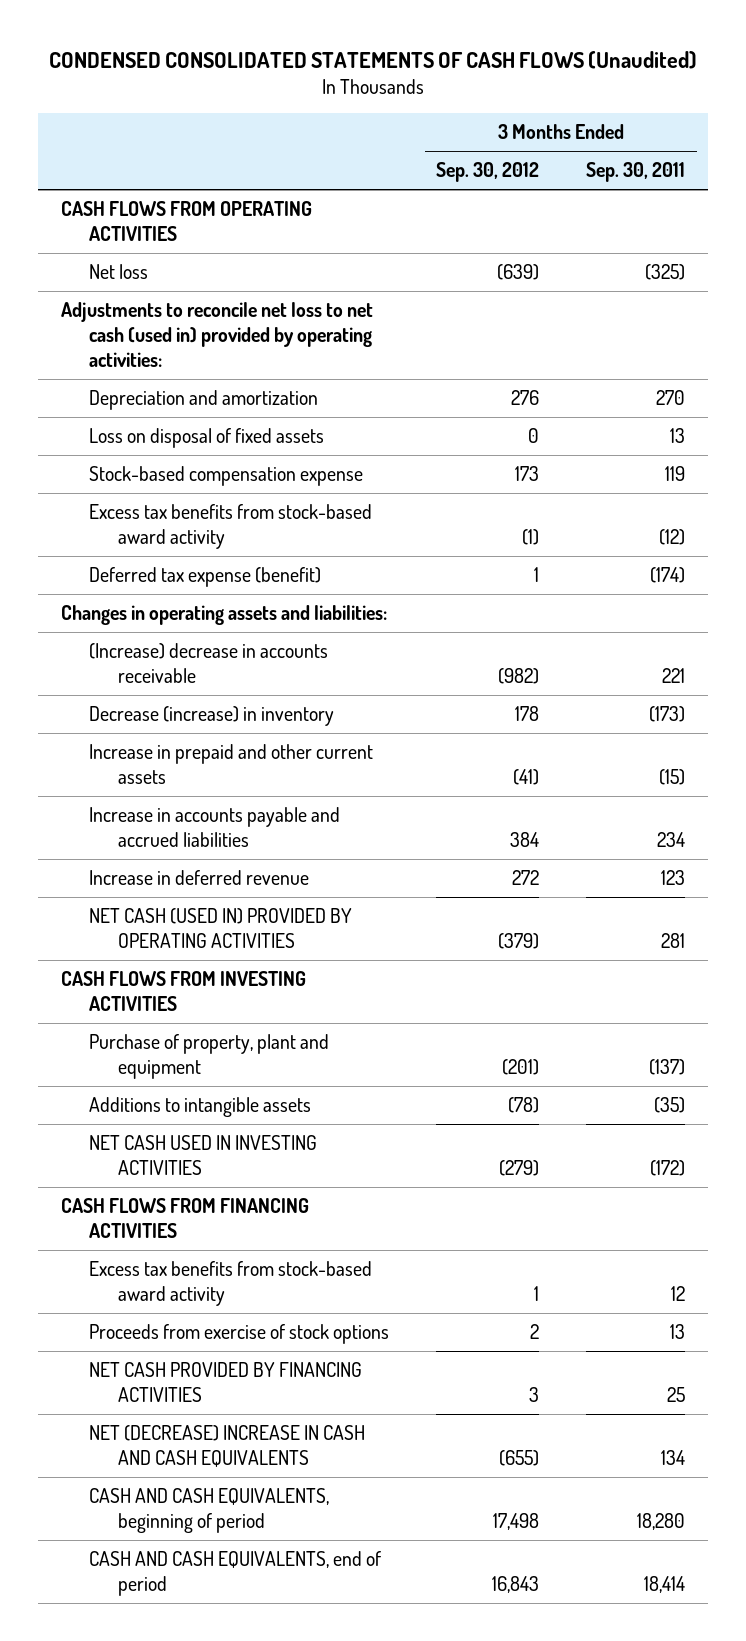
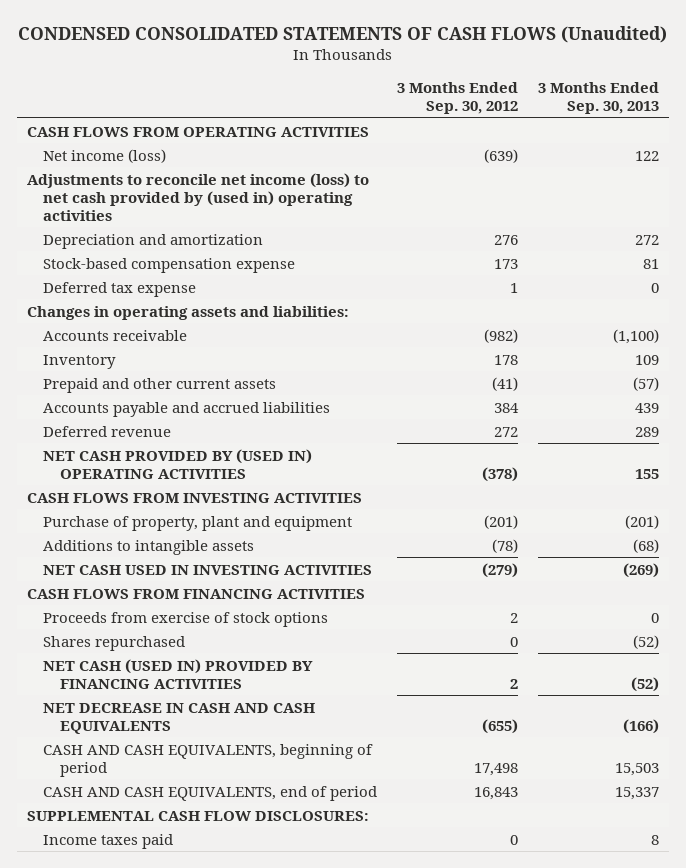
- | 3 Months Ended Sep. 30, 2012 | 3 Months Ended Sep. 30, 2011
+ | 3 Months Ended Sep. 30, 2012 | 3 Months Ended Sep. 30, 2013
- Net loss | (639) | (325)
- Adjustments to reconcile net loss to net cash (used in) provided by operating activities:
+ Net income (loss) | (639) | 122
+ Adjustments to reconcile net income (loss) to net cash provided by (used in) operating activities
- Loss on disposal of fixed assets | 0 | 13
- Excess tax benefits from stock-based award activity | (1) | (12)
- Deferred tax expense (benefit) | 1 | (174)
+ Deferred tax expense | 1 | 0
- (Increase) decrease in accounts receivable | (982) | 221
- Decrease (increase) in inventory | 178 | (173)
- Increase in prepaid and other current assets | (41) | (15)
- Increase in accounts payable and accrued liabilities | 384 | 234
- Increase in deferred revenue | 272 | 123
- NET CASH (USED IN) PROVIDED BY OPERATING ACTIVITIES | (379) | 281
+ Accounts receivable | (982) | (1,100)
+ Inventory | 178 | 109
+ Prepaid and other current assets | (41) | (57)
+ Accounts payable and accrued liabilities | 384 | 439
+ Deferred revenue | 272 | 289
+ NET CASH PROVIDED BY (USED IN) OPERATING ACTIVITIES | (378) | 155
- Excess tax benefits from stock-based award activity | 1 | 12
- NET CASH PROVIDED BY FINANCING ACTIVITIES | 3 | 25
- NET (DECREASE) INCREASE IN CASH AND CASH EQUIVALENTS | (655) | 134
+ Shares repurchased | 0 | (52)
+ NET CASH (USED IN) PROVIDED BY FINANCING ACTIVITIES | 2 | (52)
+ NET DECREASE IN CASH AND CASH EQUIVALENTS | (655) | (166)
+ SUPPLEMENTAL CASH FLOW DISCLOSURES:
+ Income taxes paid | 0 | 8

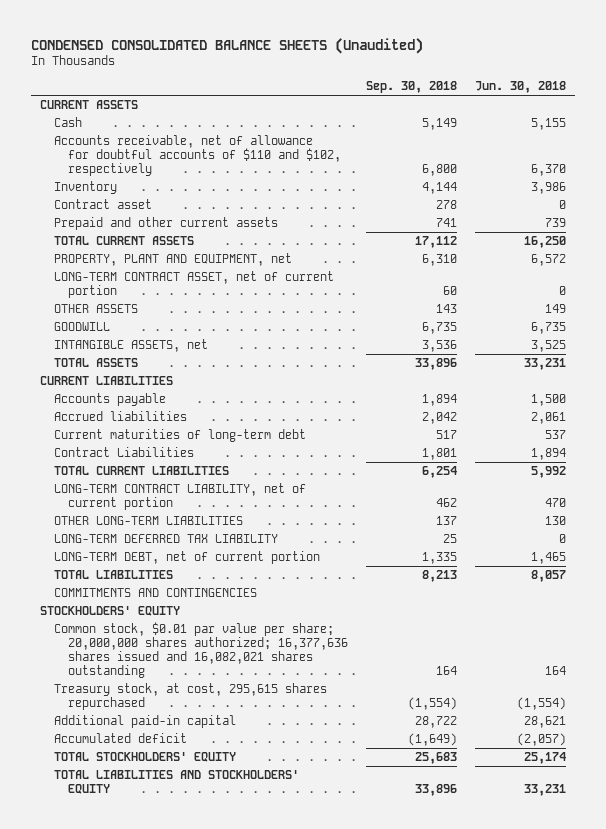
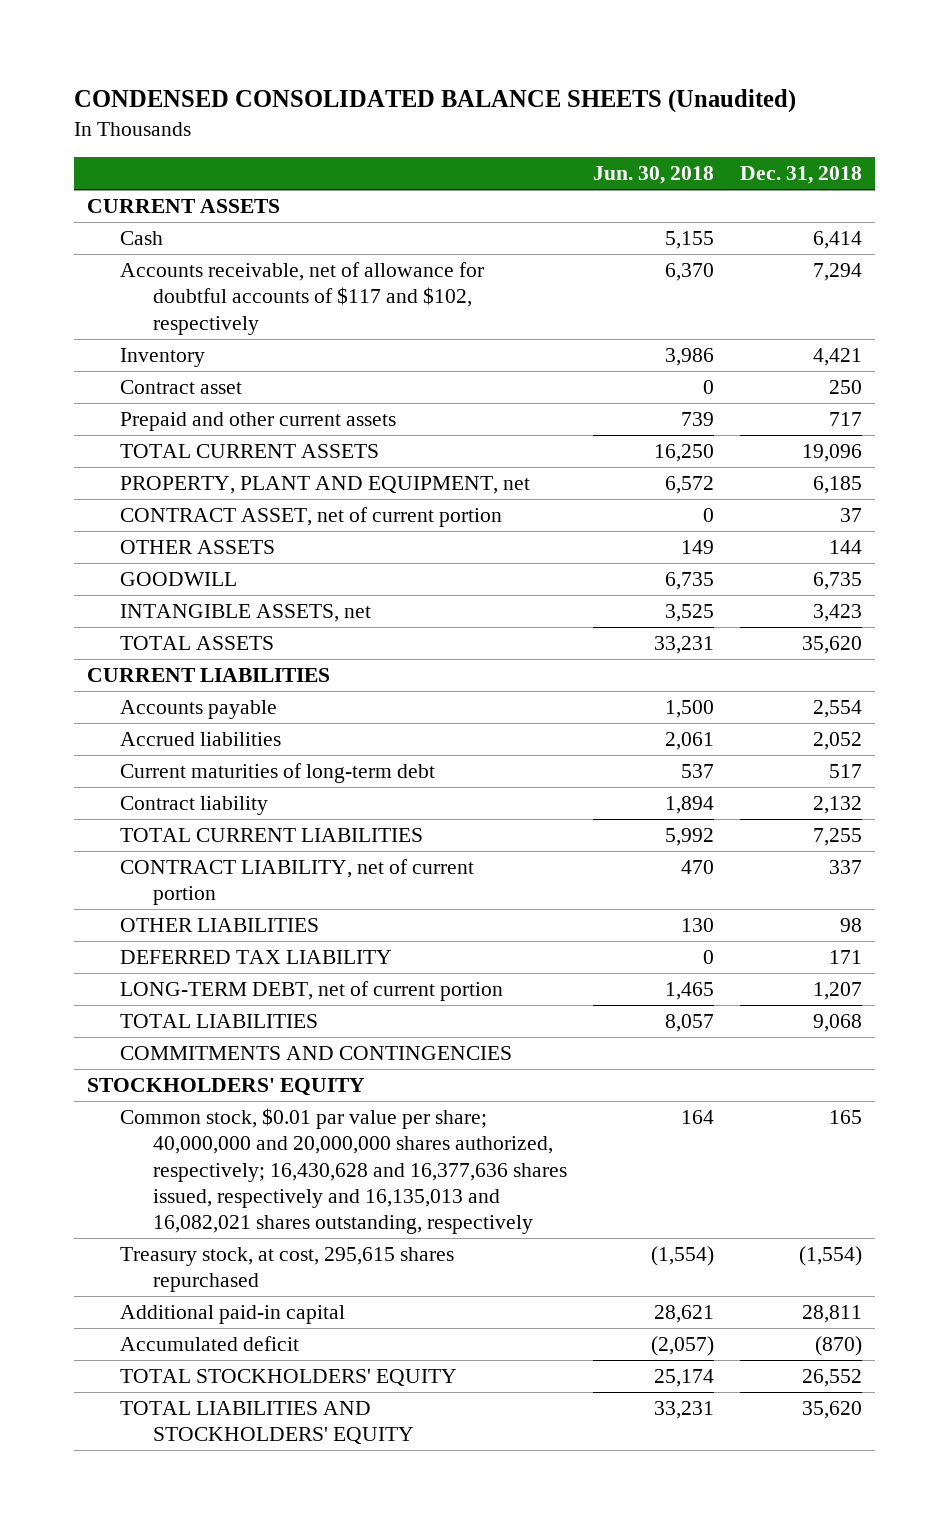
- | Sep. 30, 2018 | Jun. 30, 2018
+ | Jun. 30, 2018 | Dec. 31, 2018
- Accounts receivable, net of allowance for doubtful accounts of $110 and $102, respectively | 6,800 | 6,370
+ Accounts receivable, net of allowance for doubtful accounts of $117 and $102, respectively | 6,370 | 7,294
- LONG-TERM CONTRACT ASSET, net of current portion | 60 | 0
+ CONTRACT ASSET, net of current portion | 0 | 37
- Contract Liabilities | 1,801 | 1,894
+ Contract liability | 1,894 | 2,132
- LONG-TERM CONTRACT LIABILITY, net of current portion | 462 | 470
- OTHER LONG-TERM LIABILITIES | 137 | 130
- LONG-TERM DEFERRED TAX LIABILITY | 25 | 0
+ CONTRACT LIABILITY, net of current portion | 470 | 337
+ OTHER LIABILITIES | 130 | 98
+ DEFERRED TAX LIABILITY | 0 | 171
- Common stock, $0.01 par value per share; 20,000,000 shares authorized; 16,377,636 shares issued and 16,082,021 shares outstanding | 164 | 164
+ Common stock, $0.01 par value per share; 40,000,000 and 20,000,000 shares authorized, respectively; 16,430,628 and 16,377,636 shares issued, respectively and 16,135,013 and 16,082,021 shares outstanding, respectively | 164 | 165

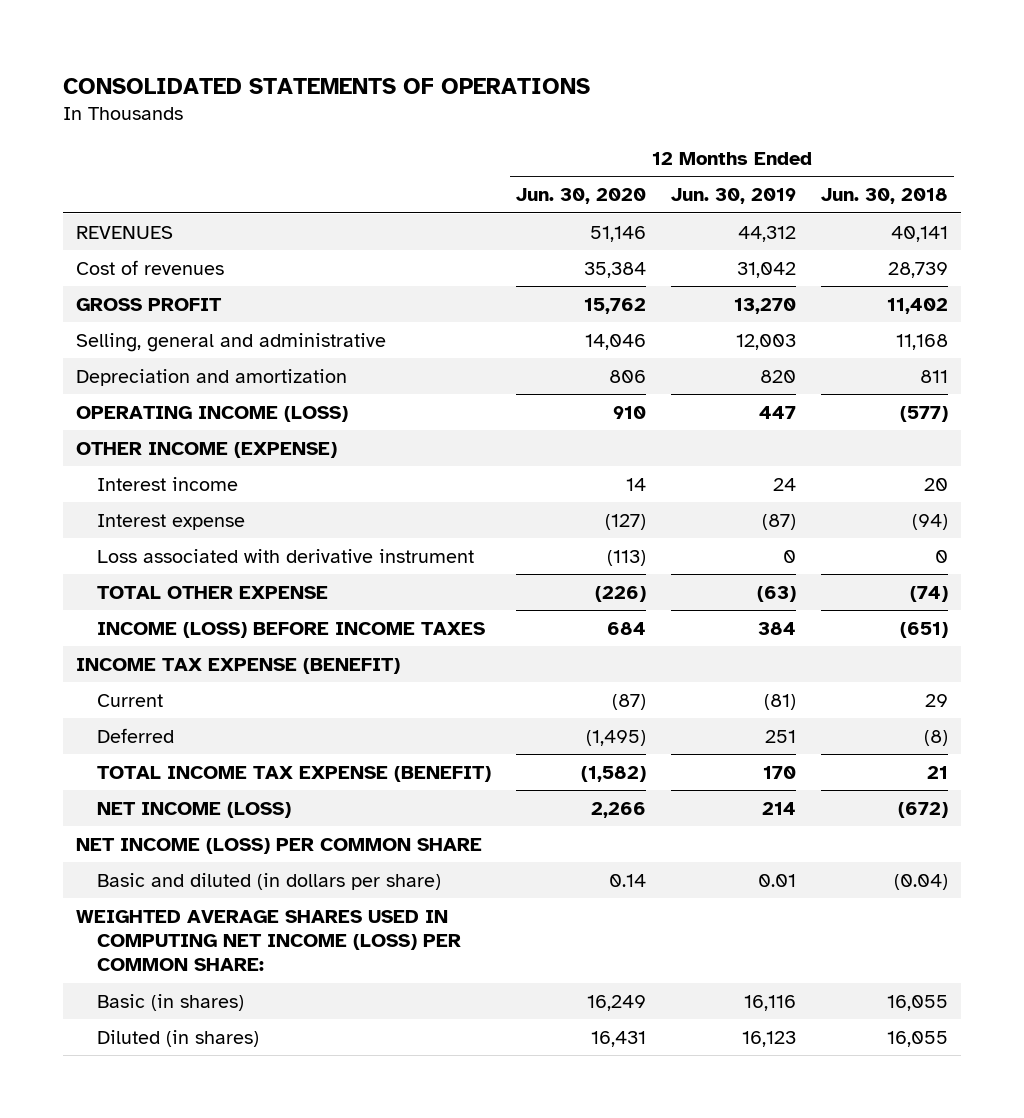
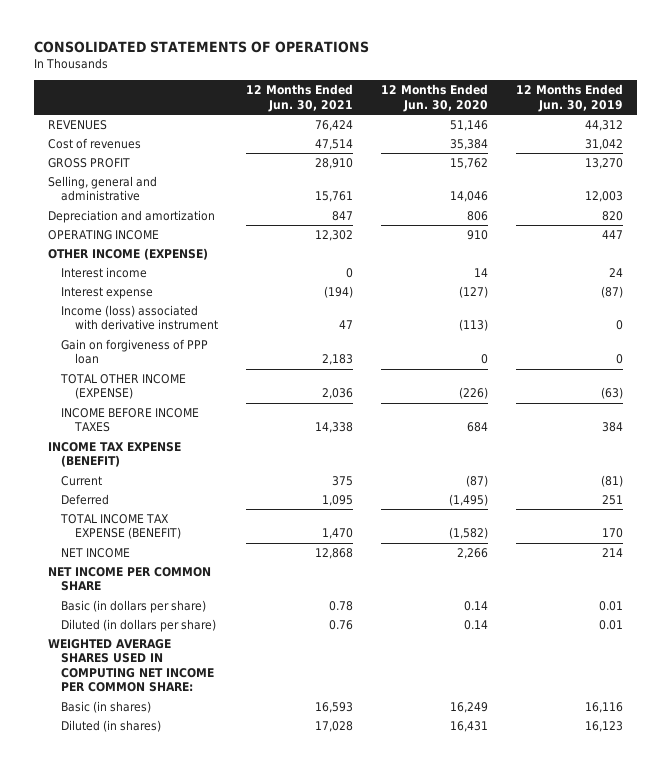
- | 12 Months Ended Jun. 30, 2020 | 12 Months Ended Jun. 30, 2019 | 12 Months Ended Jun. 30, 2018
+ | 12 Months Ended Jun. 30, 2021 | 12 Months Ended Jun. 30, 2020 | 12 Months Ended Jun. 30, 2019
- OPERATING INCOME (LOSS) | 910 | 447 | (577)
+ OPERATING INCOME | 12,302 | 910 | 447
- Loss associated with derivative instrument | (113) | 0 | 0
- TOTAL OTHER EXPENSE | (226) | (63) | (74)
- INCOME (LOSS) BEFORE INCOME TAXES | 684 | 384 | (651)
+ Income (loss) associated with derivative instrument | 47 | (113) | 0
+ Gain on forgiveness of PPP loan | 2,183 | 0 | 0
+ TOTAL OTHER INCOME (EXPENSE) | 2,036 | (226) | (63)
+ INCOME BEFORE INCOME TAXES | 14,338 | 684 | 384
- NET INCOME (LOSS) | 2,266 | 214 | (672)
- NET INCOME (LOSS) PER COMMON SHARE
- Basic and diluted (in dollars per share) | 0.14 | 0.01 | (0.04)
- WEIGHTED AVERAGE SHARES USED IN COMPUTING NET INCOME (LOSS) PER COMMON SHARE:
+ NET INCOME | 12,868 | 2,266 | 214
+ NET INCOME PER COMMON SHARE
+ Basic (in dollars per share) | 0.78 | 0.14 | 0.01
+ Diluted (in dollars per share) | 0.76 | 0.14 | 0.01
+ WEIGHTED AVERAGE SHARES USED IN COMPUTING NET INCOME PER COMMON SHARE:

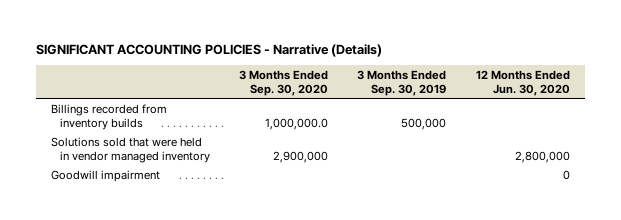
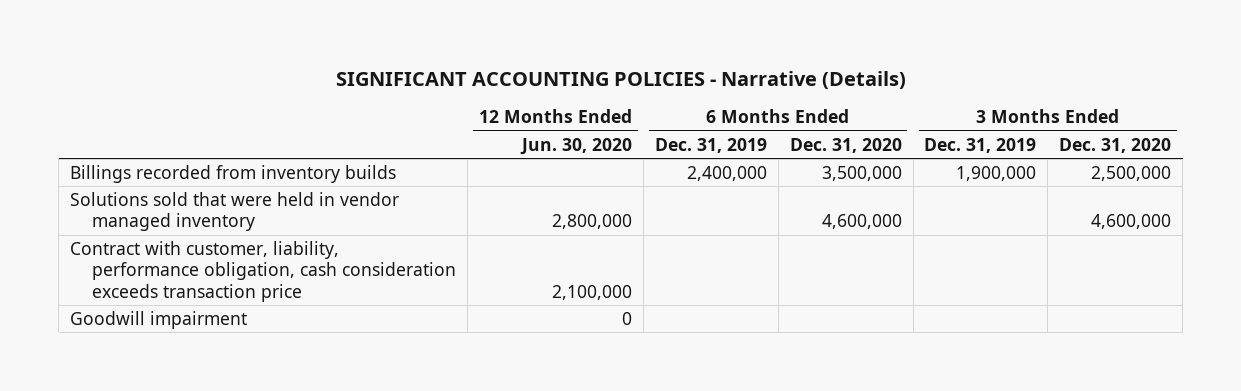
- | 3 Months Ended Sep. 30, 2020 | 3 Months Ended Sep. 30, 2019 | 12 Months Ended Jun. 30, 2020
+ | 12 Months Ended Jun. 30, 2020 | 6 Months Ended Dec. 31, 2019 | 6 Months Ended Dec. 31, 2020 | 3 Months Ended Dec. 31, 2019 | 3 Months Ended Dec. 31, 2020
+ Contract with customer, liability, performance obligation, cash consideration exceeds transaction price | 2,100,000 | | | |

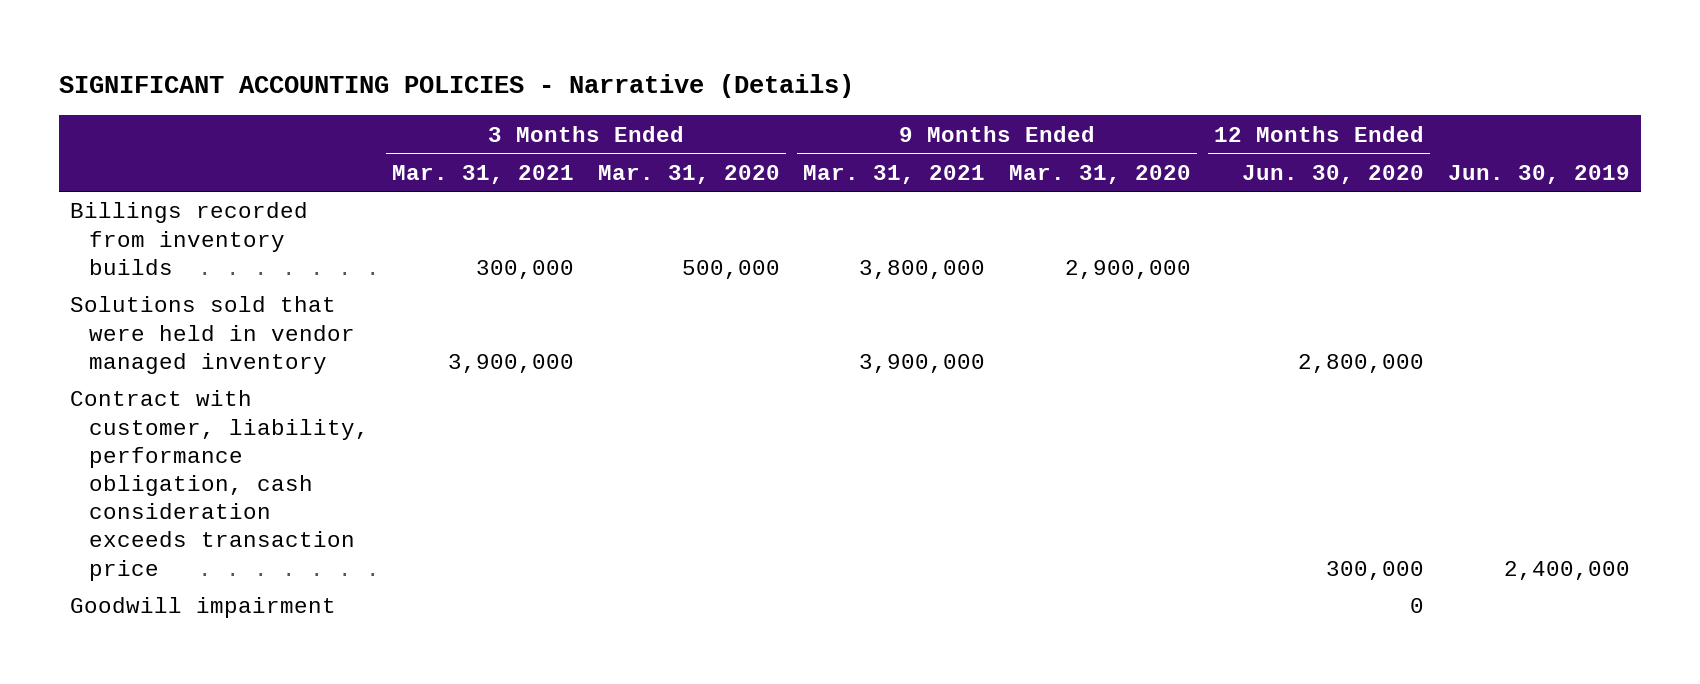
- | 12 Months Ended Jun. 30, 2020 | 6 Months Ended Dec. 31, 2019 | 6 Months Ended Dec. 31, 2020 | 3 Months Ended Dec. 31, 2019 | 3 Months Ended Dec. 31, 2020
+ | 3 Months Ended Mar. 31, 2021 | 3 Months Ended Mar. 31, 2020 | 9 Months Ended Mar. 31, 2021 | 9 Months Ended Mar. 31, 2020 | 12 Months Ended Jun. 30, 2020 | Jun. 30, 2019
- Contract with customer, liability, performance obligation, cash consideration exceeds transaction price | 2,100,000 | | | |
+ Contract with customer, liability, performance obligation, cash consideration exceeds transaction price | | | | | 300,000 | 2,400,000

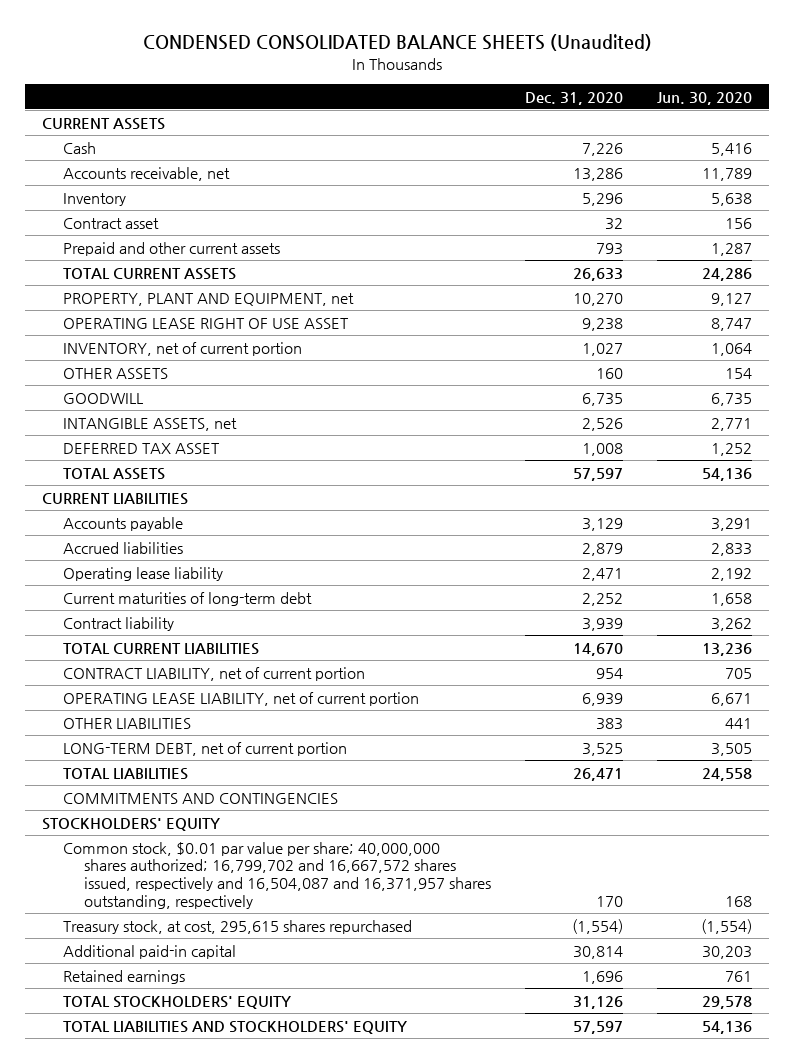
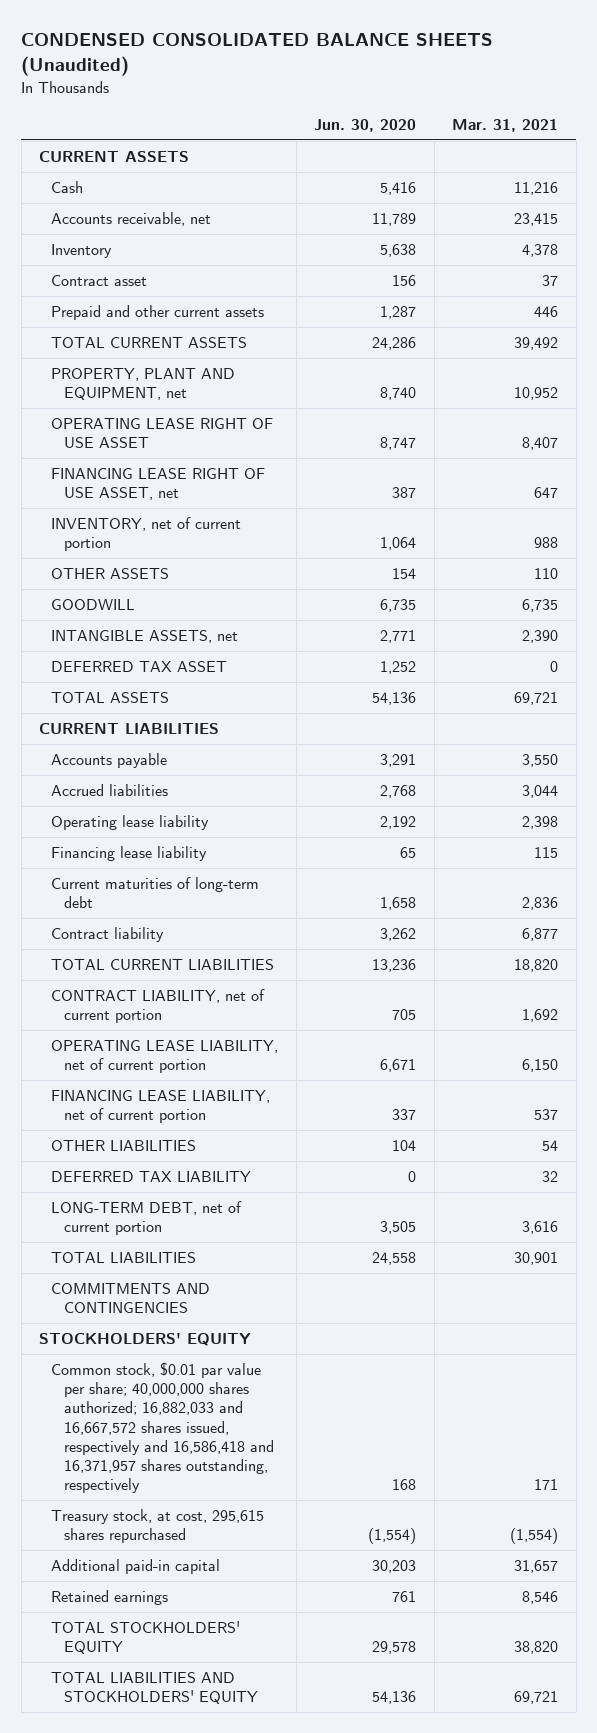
- | Dec. 31, 2020 | Jun. 30, 2020
+ | Jun. 30, 2020 | Mar. 31, 2021
- PROPERTY, PLANT AND EQUIPMENT, net | 10,270 | 9,127
+ PROPERTY, PLANT AND EQUIPMENT, net | 8,740 | 10,952
+ FINANCING LEASE RIGHT OF USE ASSET, net | 387 | 647
- Accrued liabilities | 2,879 | 2,833
+ Accrued liabilities | 2,768 | 3,044
+ Financing lease liability | 65 | 115
- OTHER LIABILITIES | 383 | 441
+ FINANCING LEASE LIABILITY, net of current portion | 337 | 537
+ OTHER LIABILITIES | 104 | 54
+ DEFERRED TAX LIABILITY | 0 | 32
- Common stock, $0.01 par value per share; 40,000,000 shares authorized; 16,799,702 and 16,667,572 shares issued, respectively and 16,504,087 and 16,371,957 shares outstanding, respectively | 170 | 168
+ Common stock, $0.01 par value per share; 40,000,000 shares authorized; 16,882,033 and 16,667,572 shares issued, respectively and 16,586,418 and 16,371,957 shares outstanding, respectively | 168 | 171

